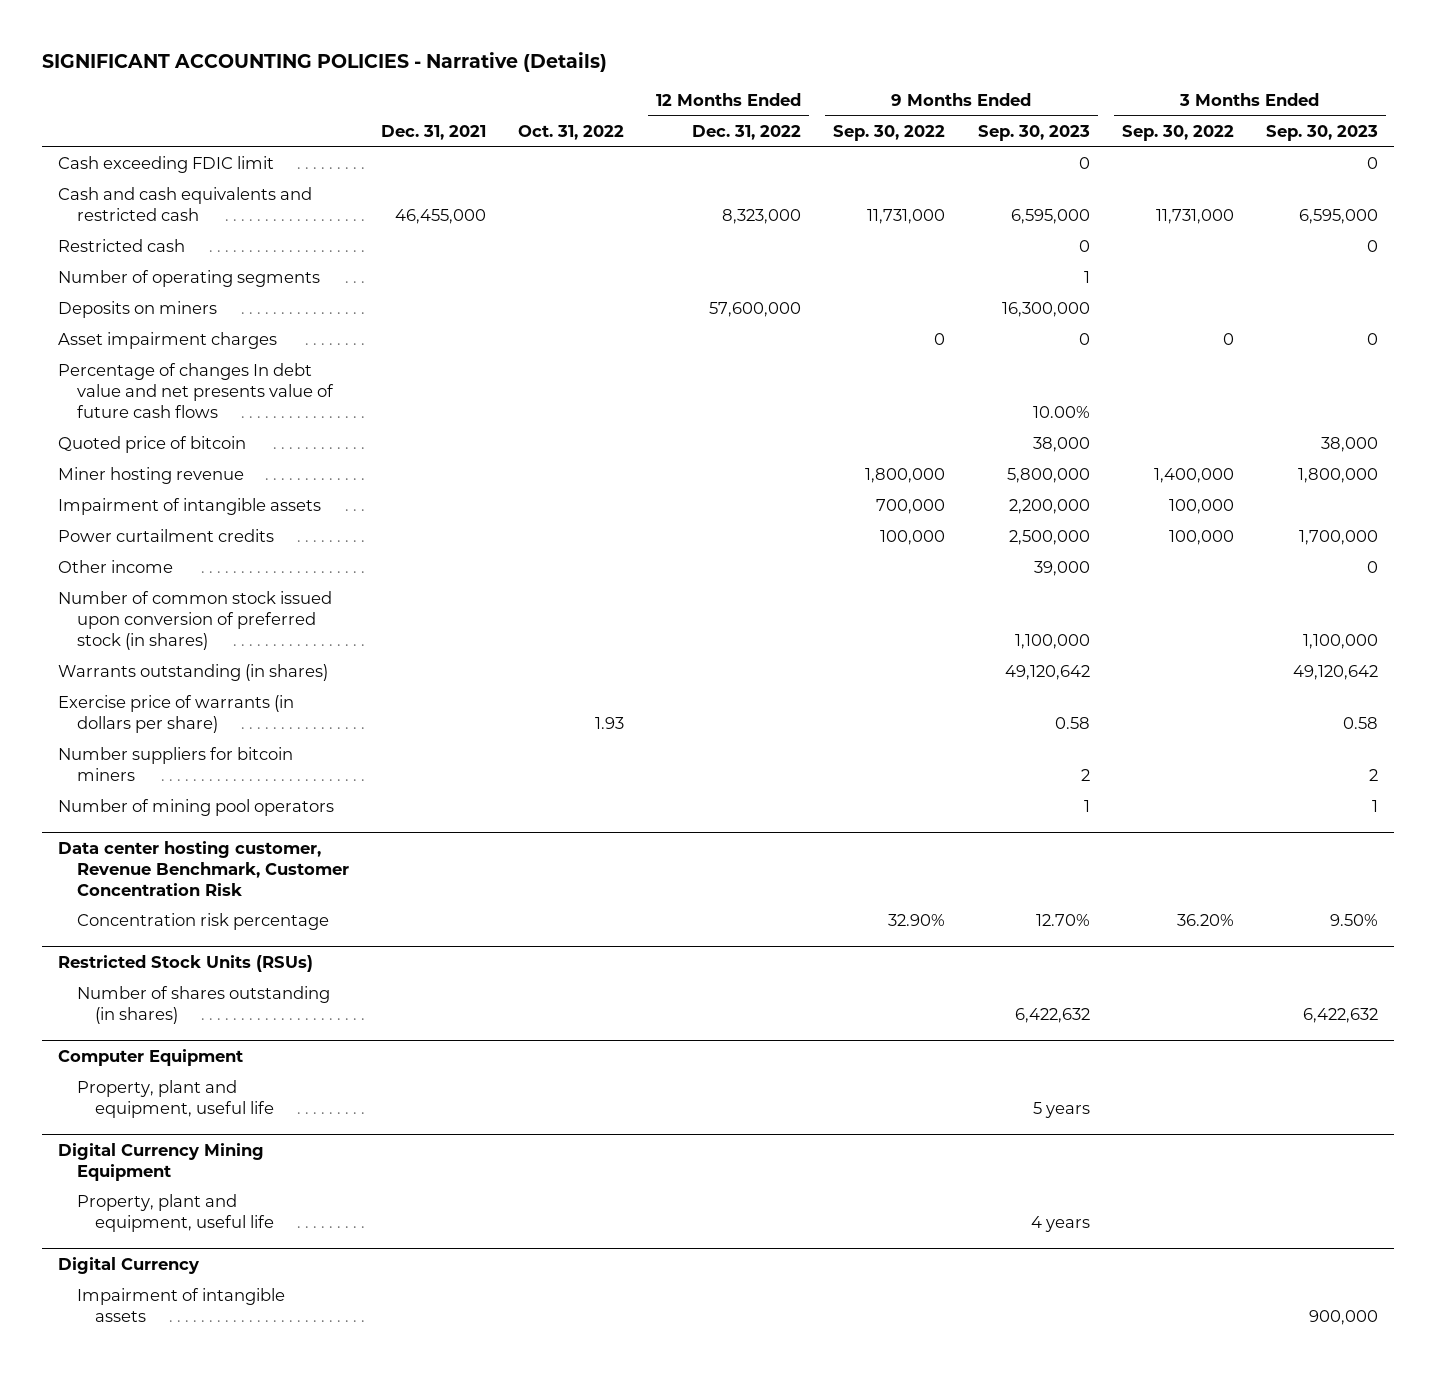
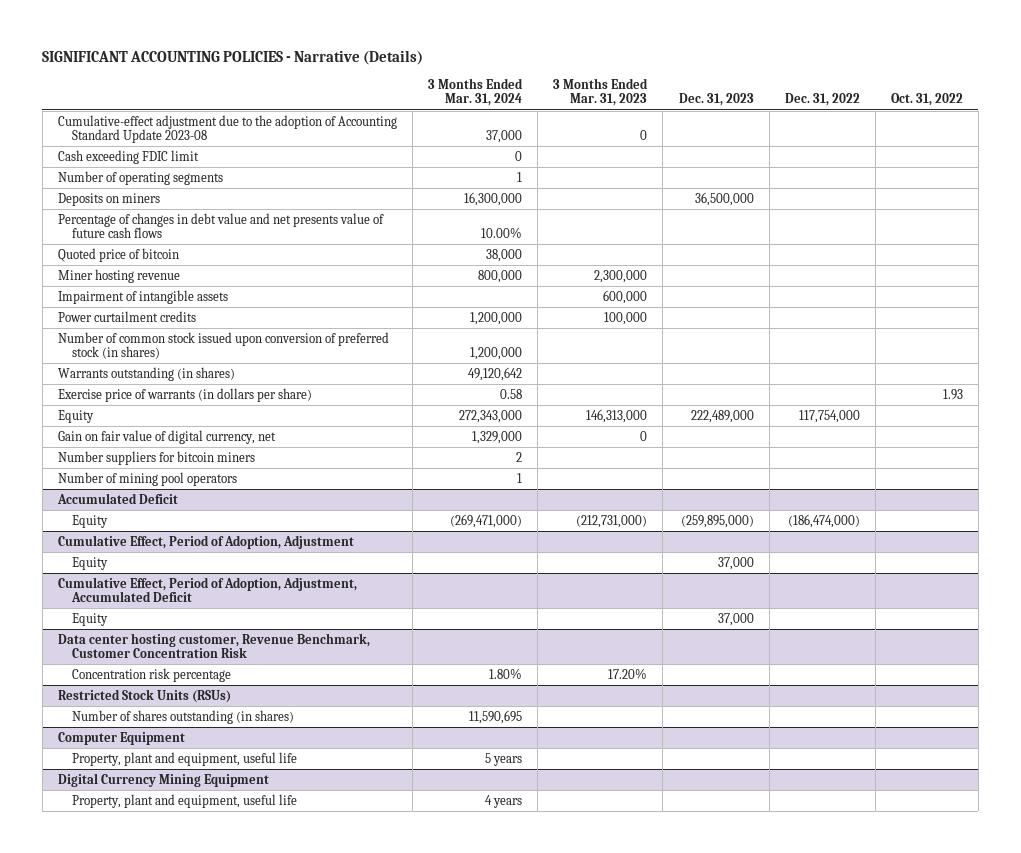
- | Dec. 31, 2021 | Oct. 31, 2022 | 12 Months Ended Dec. 31, 2022 | 9 Months Ended Sep. 30, 2022 | 9 Months Ended Sep. 30, 2023 | 3 Months Ended Sep. 30, 2022 | 3 Months Ended Sep. 30, 2023
+ | 3 Months Ended Mar. 31, 2024 | 3 Months Ended Mar. 31, 2023 | Dec. 31, 2023 | Dec. 31, 2022 | Oct. 31, 2022
+ Cumulative-effect adjustment due to the adoption of Accounting Standard Update 2023-08 | 37,000 | 0 | | |
- Cash and cash equivalents and restricted cash | 46,455,000 | | 8,323,000 | 11,731,000 | 6,595,000 | 11,731,000 | 6,595,000
- Restricted cash | | | | | 0 | | 0
- Asset impairment charges | | | | 0 | 0 | 0 | 0
- Percentage of changes In debt value and net presents value of future cash flows | | | | | 10.00% | |
+ Percentage of changes in debt value and net presents value of future cash flows | 10.00% | | | |
- Other income | | | | | 39,000 | | 0
+ Equity | 272,343,000 | 146,313,000 | 222,489,000 | 117,754,000 |
+ Gain on fair value of digital currency, net | 1,329,000 | 0 | | |
+ Accumulated Deficit
+ Equity | (269,471,000) | (212,731,000) | (259,895,000) | (186,474,000) |
+ Cumulative Effect, Period of Adoption, Adjustment
+ Equity | | | 37,000 | |
+ Cumulative Effect, Period of Adoption, Adjustment, Accumulated Deficit
+ Equity | | | 37,000 | |
- Digital Currency
- Impairment of intangible assets | | | | | | | 900,000

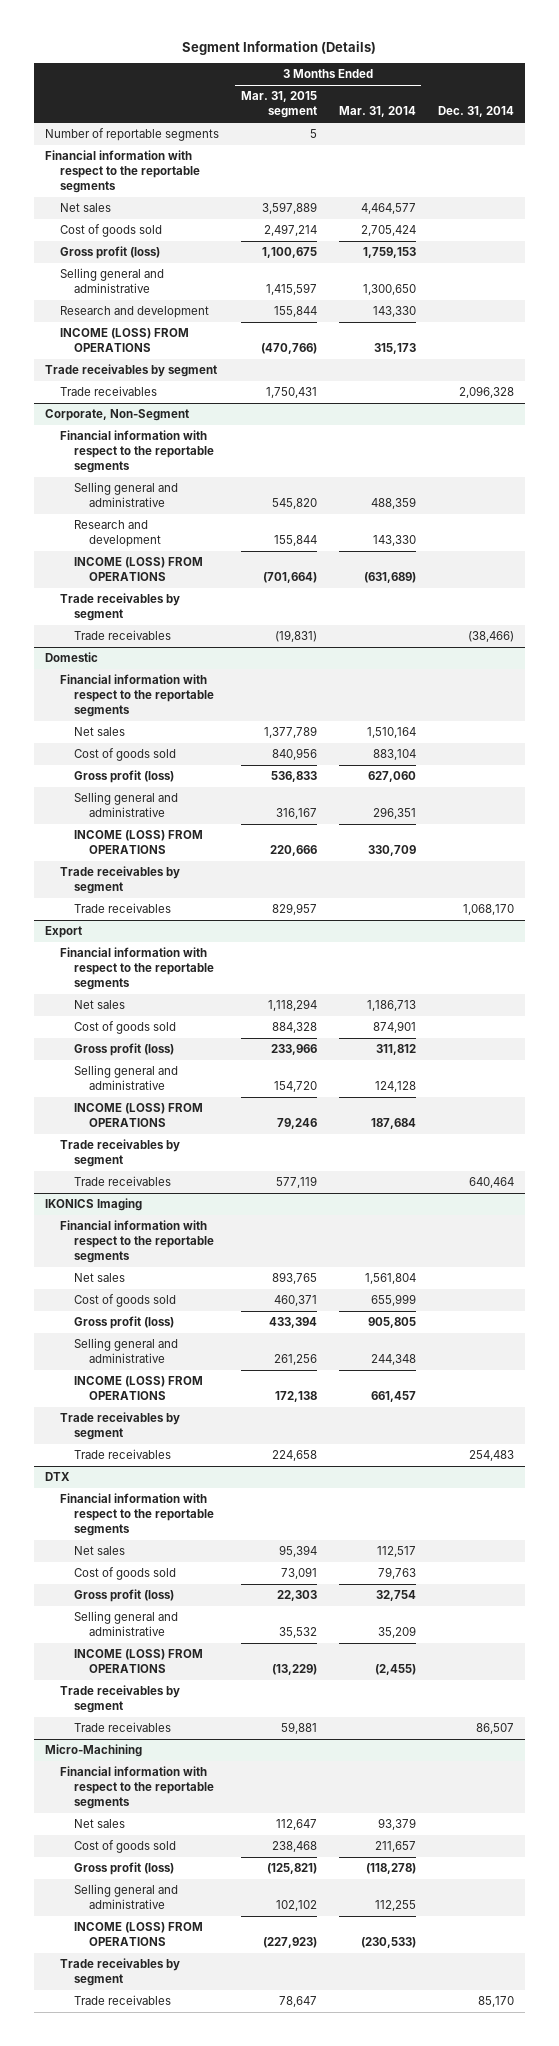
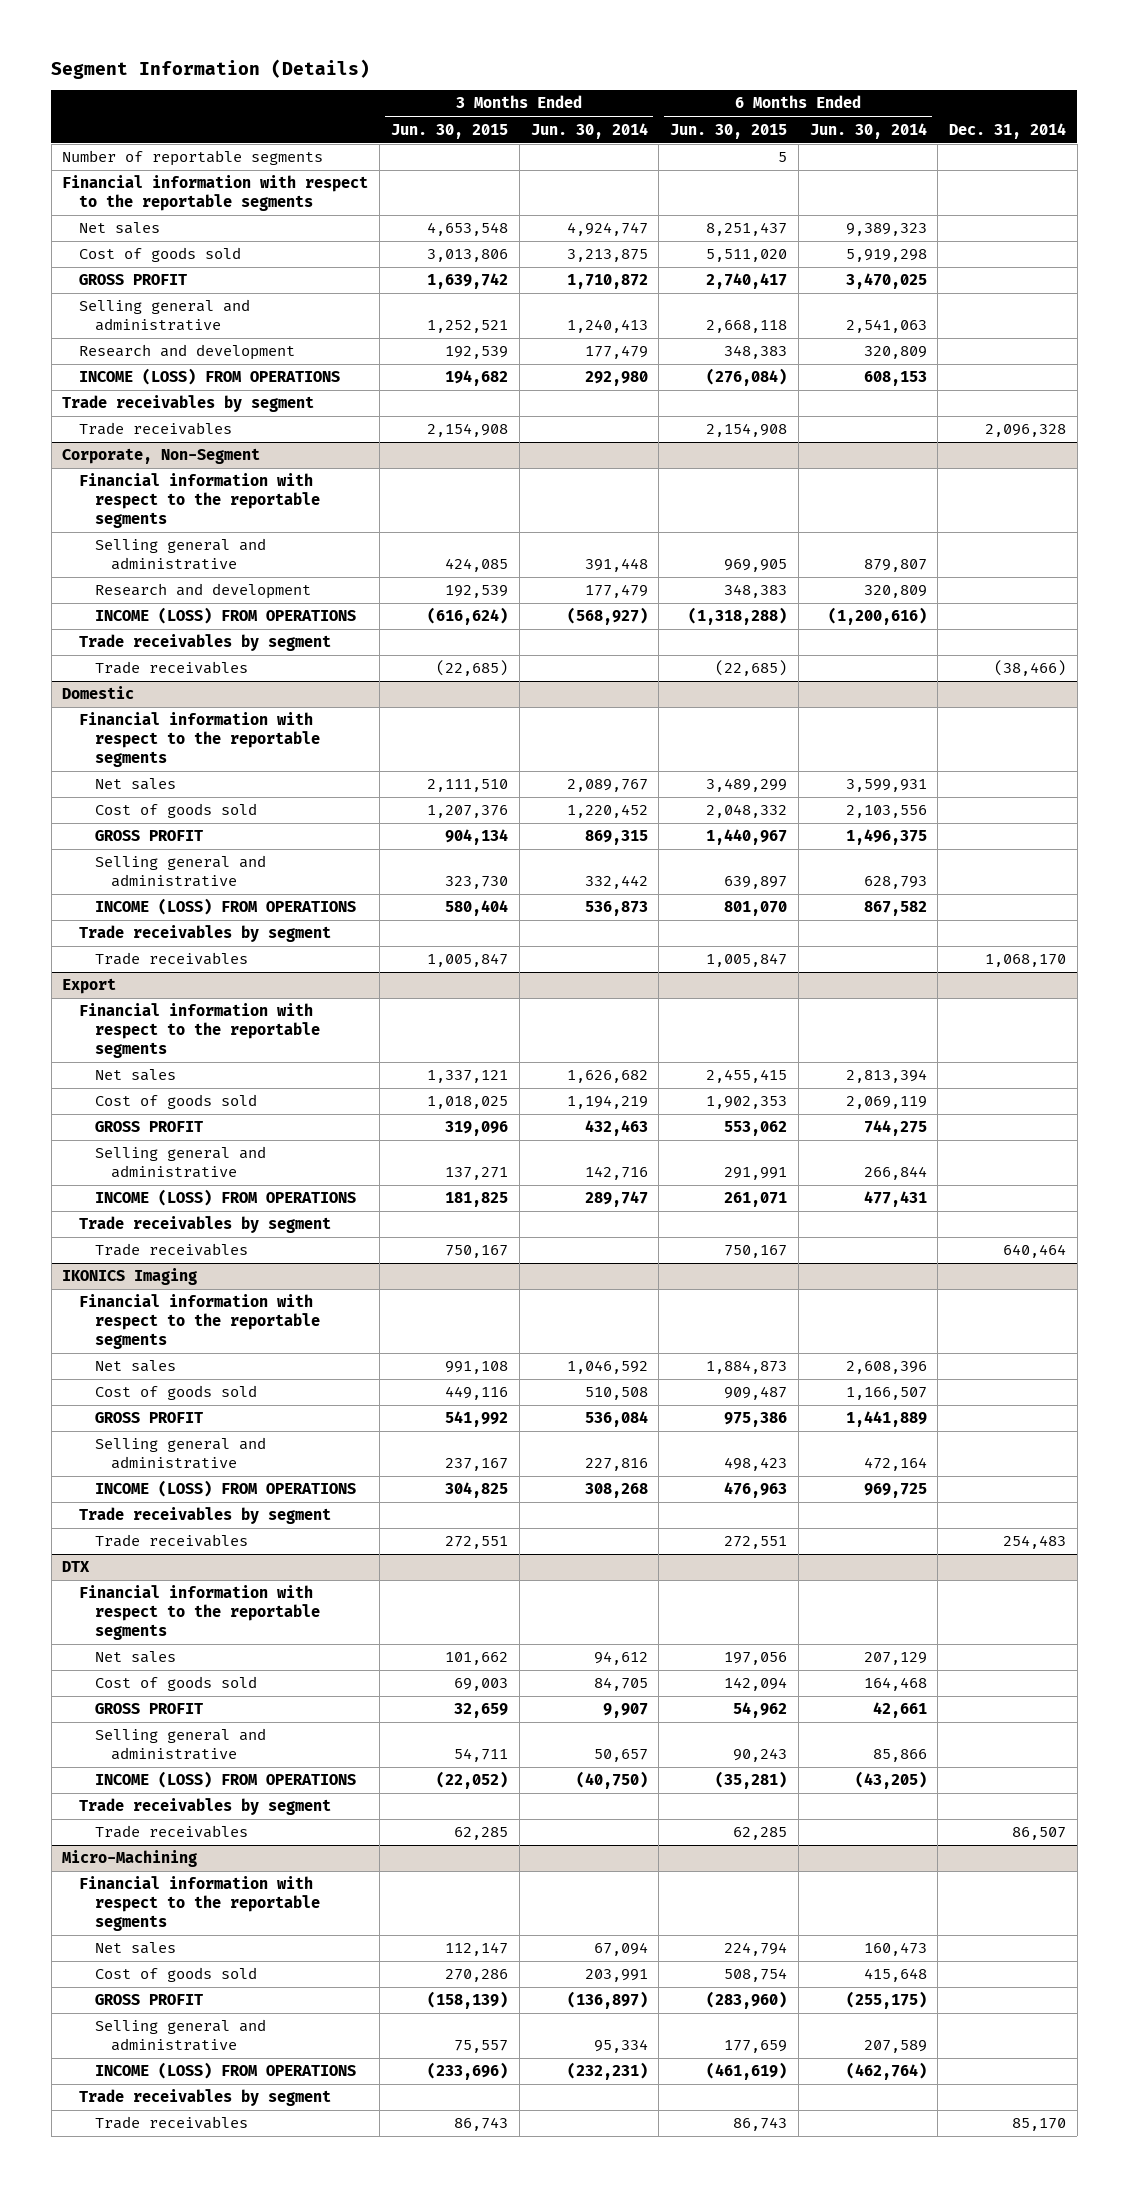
- | 3 Months Ended Mar. 31, 2015 segment | 3 Months Ended Mar. 31, 2014 | Dec. 31, 2014
+ | 3 Months Ended Jun. 30, 2015 | 3 Months Ended Jun. 30, 2014 | 6 Months Ended Jun. 30, 2015 | 6 Months Ended Jun. 30, 2014 | Dec. 31, 2014
- Gross profit (loss) | 1,100,675 | 1,759,153 |
+ GROSS PROFIT | 1,639,742 | 1,710,872 | 2,740,417 | 3,470,025 |
@ Domestic
- Gross profit (loss) | 536,833 | 627,060 |
+ GROSS PROFIT | 904,134 | 869,315 | 1,440,967 | 1,496,375 |
@ Export
- Gross profit (loss) | 233,966 | 311,812 |
+ GROSS PROFIT | 319,096 | 432,463 | 553,062 | 744,275 |
@ IKONICS Imaging
- Gross profit (loss) | 433,394 | 905,805 |
+ GROSS PROFIT | 541,992 | 536,084 | 975,386 | 1,441,889 |
@ DTX
- Gross profit (loss) | 22,303 | 32,754 |
+ GROSS PROFIT | 32,659 | 9,907 | 54,962 | 42,661 |
@ Micro-Machining
- Gross profit (loss) | (125,821) | (118,278) |
+ GROSS PROFIT | (158,139) | (136,897) | (283,960) | (255,175) |

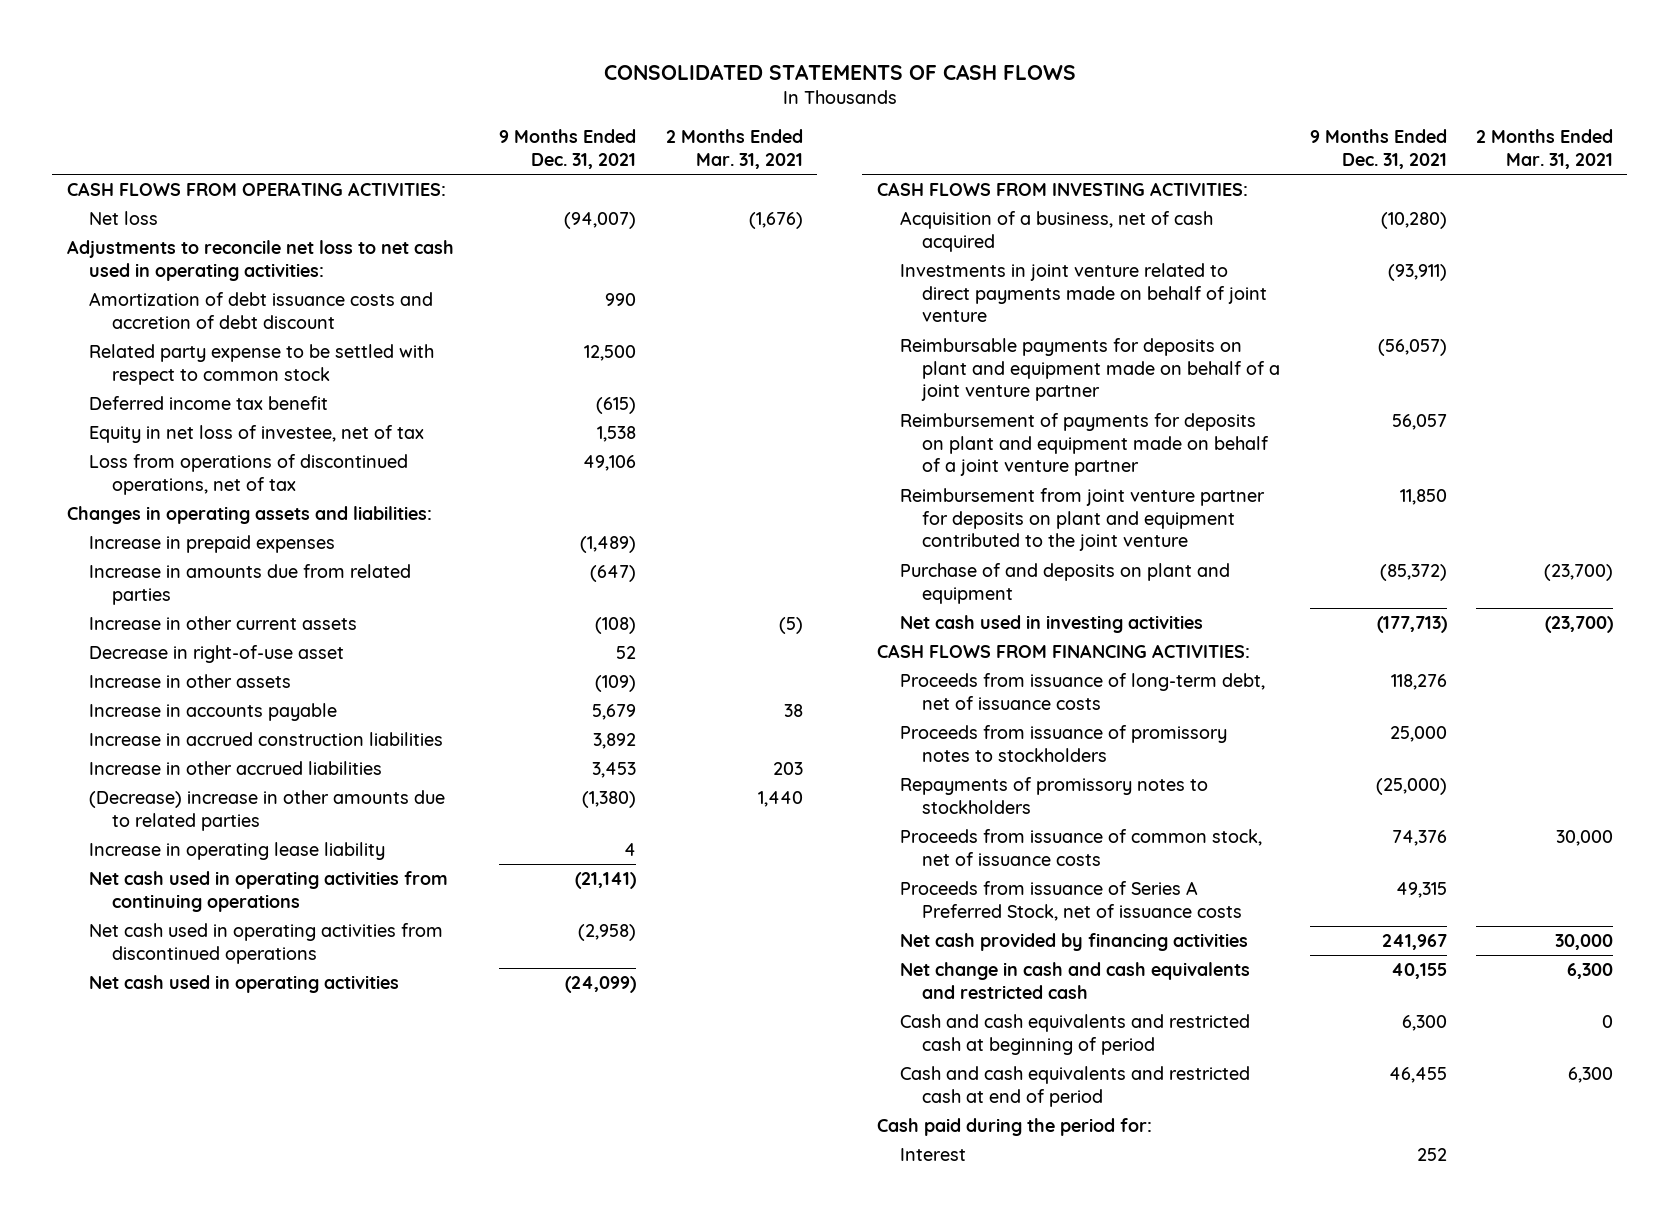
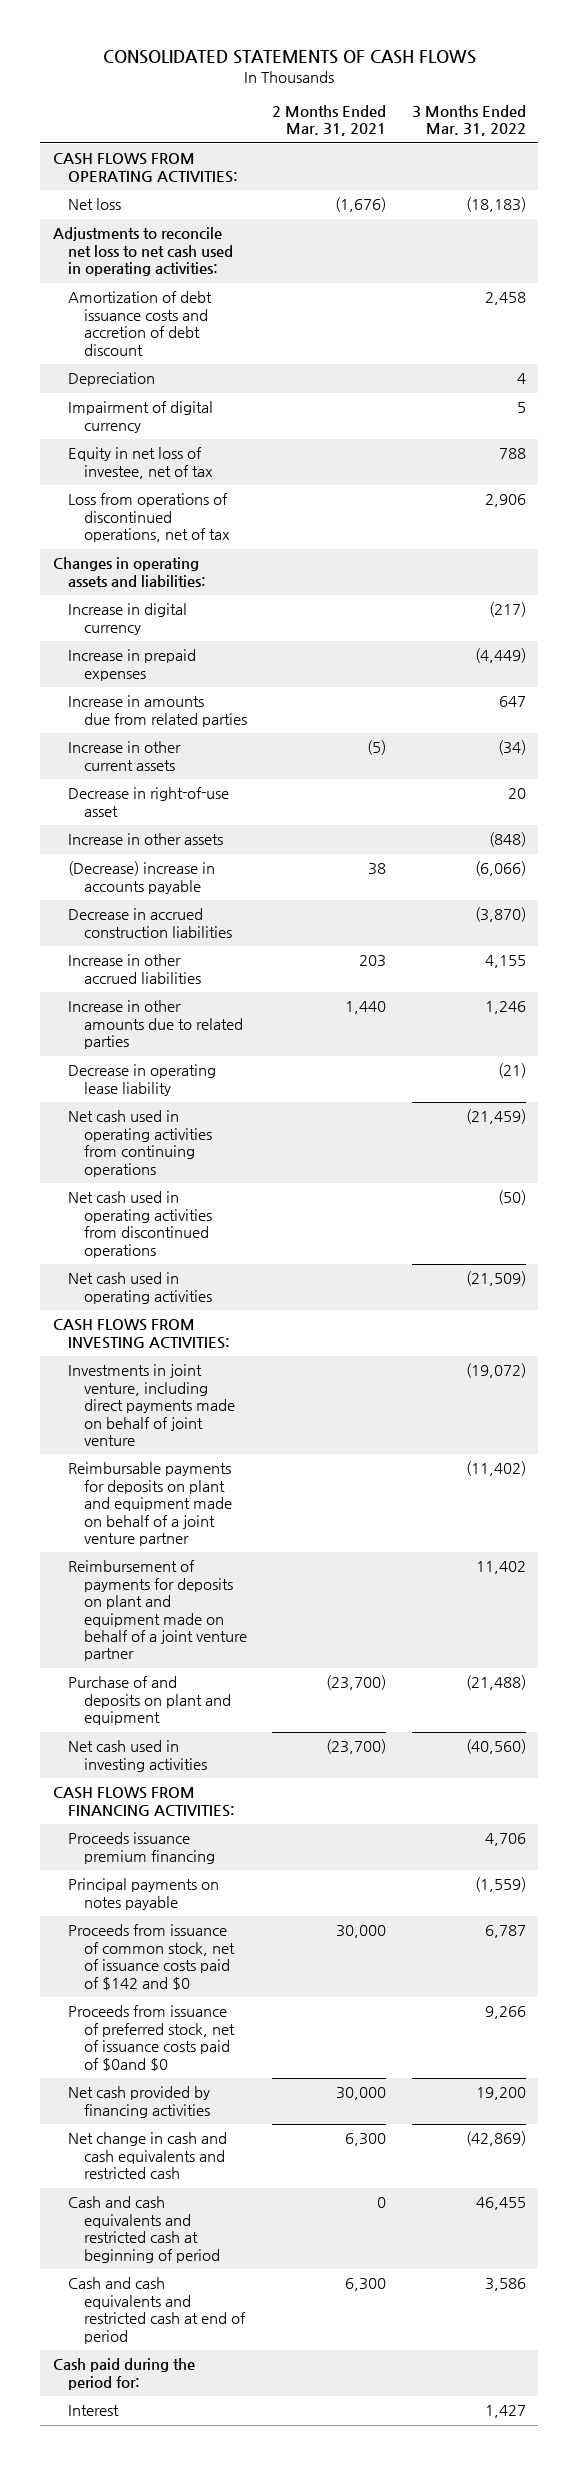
- | 9 Months Ended Dec. 31, 2021 | 2 Months Ended Mar. 31, 2021
+ | 2 Months Ended Mar. 31, 2021 | 3 Months Ended Mar. 31, 2022
- Related party expense to be settled with respect to common stock | 12,500 |
- Deferred income tax benefit | (615) |
+ Depreciation | | 4
+ Impairment of digital currency | | 5
+ Increase in digital currency | | (217)
- Increase in accounts payable | 5,679 | 38
- Increase in accrued construction liabilities | 3,892 |
+ (Decrease) increase in accounts payable | 38 | (6,066)
+ Decrease in accrued construction liabilities | | (3,870)
- (Decrease) increase in other amounts due to related parties | (1,380) | 1,440
- Increase in operating lease liability | 4 |
+ Increase in other amounts due to related parties | 1,440 | 1,246
+ Decrease in operating lease liability | | (21)
- Acquisition of a business, net of cash acquired | (10,280) |
- Investments in joint venture related to direct payments made on behalf of joint venture | (93,911) |
+ Investments in joint venture, including direct payments made on behalf of joint venture | | (19,072)
- Reimbursement from joint venture partner for deposits on plant and equipment contributed to the joint venture | 11,850 |
- Proceeds from issuance of long-term debt, net of issuance costs | 118,276 |
- Proceeds from issuance of promissory notes to stockholders | 25,000 |
- Repayments of promissory notes to stockholders | (25,000) |
- Proceeds from issuance of common stock, net of issuance costs | 74,376 | 30,000
- Proceeds from issuance of Series A Preferred Stock, net of issuance costs | 49,315 |
+ Proceeds issuance premium financing | | 4,706
+ Principal payments on notes payable | | (1,559)
+ Proceeds from issuance of common stock, net of issuance costs paid of $142 and $0 | 30,000 | 6,787
+ Proceeds from issuance of preferred stock, net of issuance costs paid of $0and $0 | | 9,266

